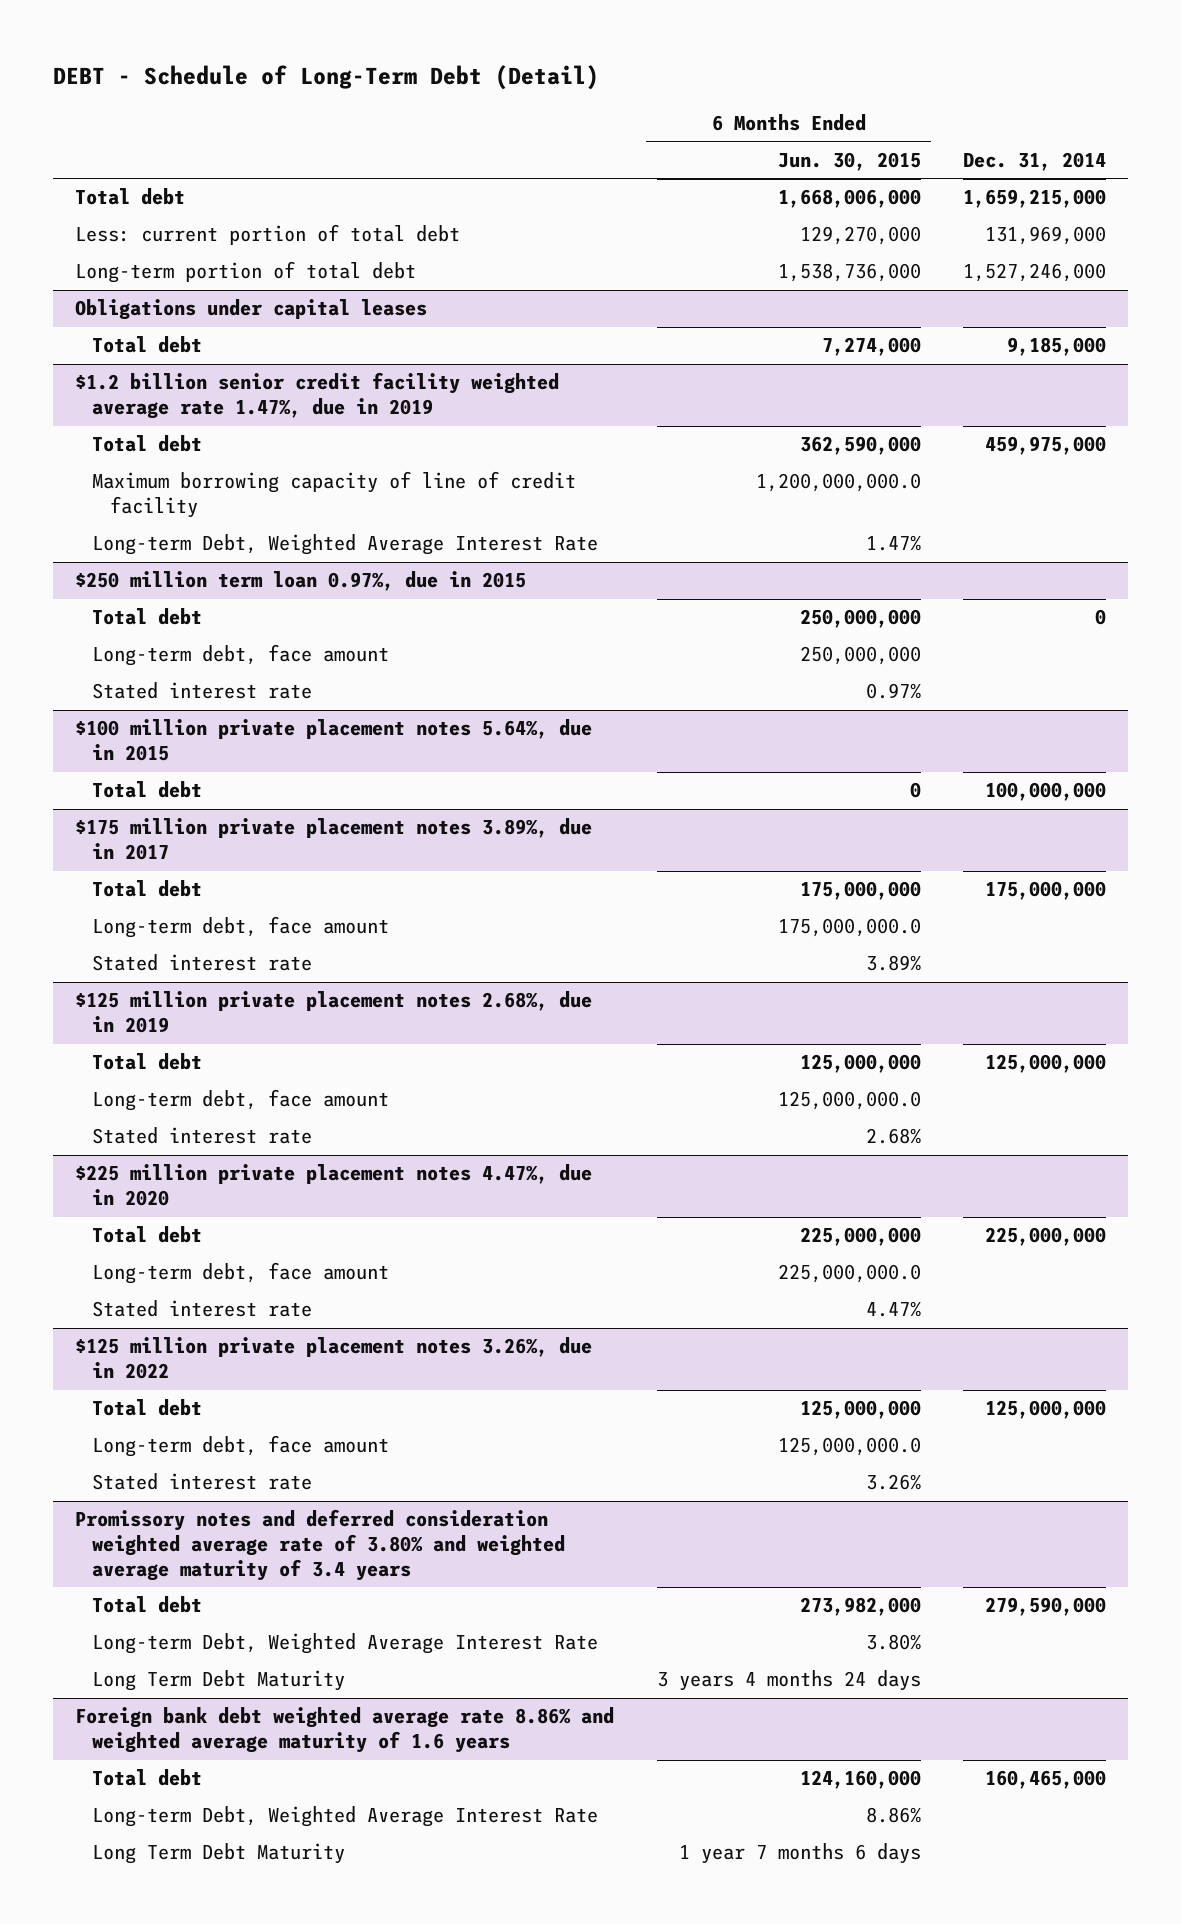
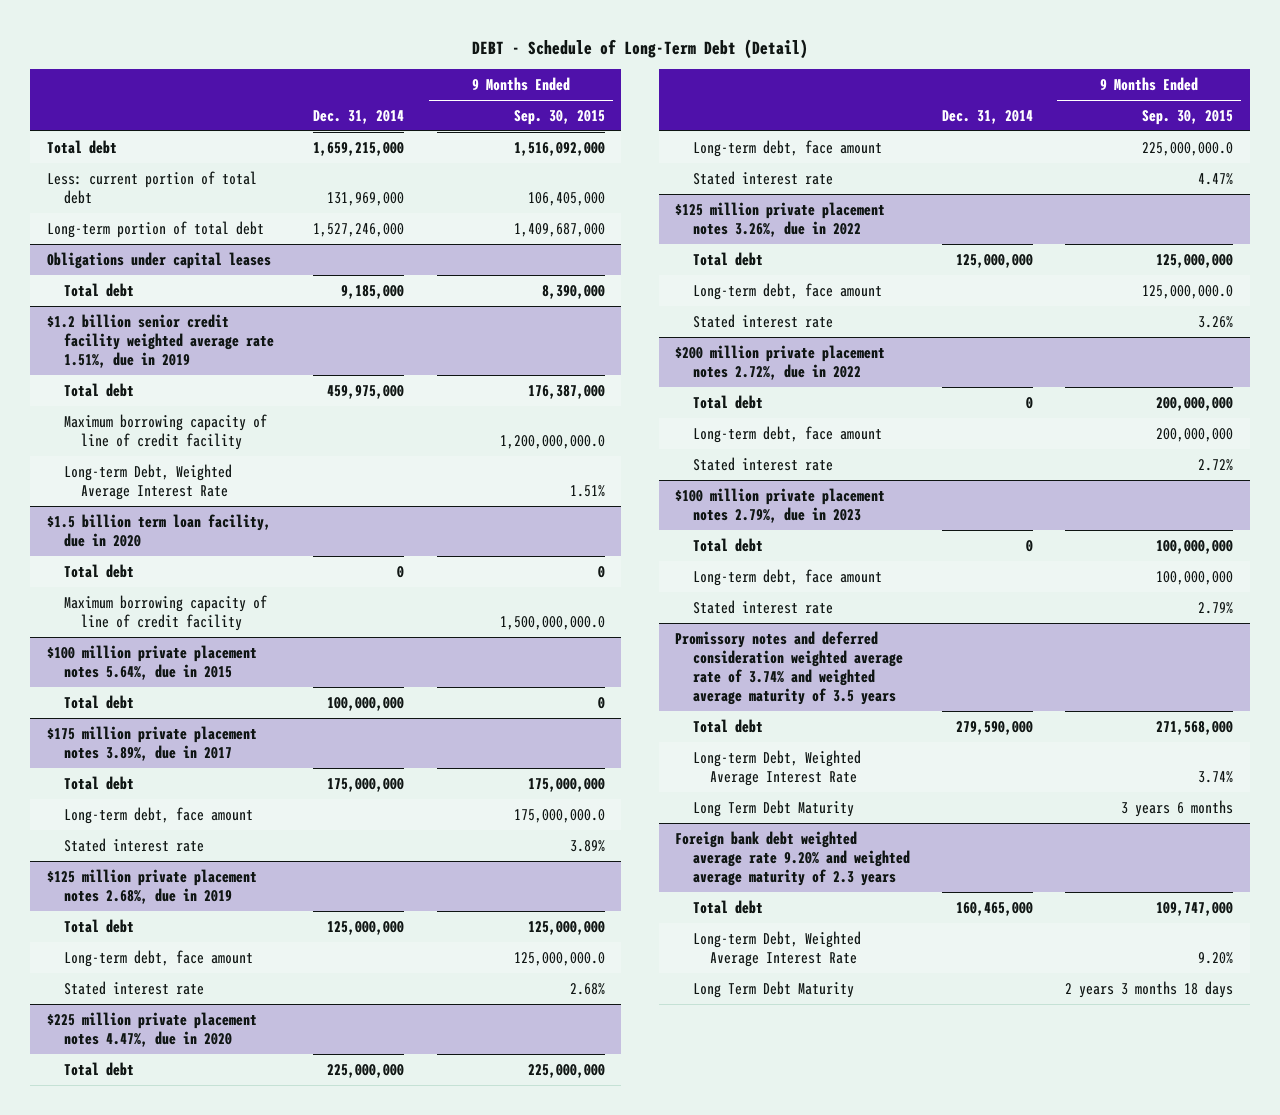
- | 6 Months Ended Jun. 30, 2015 | Dec. 31, 2014
+ | Dec. 31, 2014 | 9 Months Ended Sep. 30, 2015
- $1.2 billion senior credit facility weighted average rate 1.47%, due in 2019
+ $1.2 billion senior credit facility weighted average rate 1.51%, due in 2019
- $250 million term loan 0.97%, due in 2015
- Total debt | 250,000,000 | 0
- Long-term debt, face amount | 250,000,000 |
- Stated interest rate | 0.97% |
+ $1.5 billion term loan facility, due in 2020
+ Total debt | 0 | 0
+ Maximum borrowing capacity of line of credit facility | | 1,500,000,000.0
- Promissory notes and deferred consideration weighted average rate of 3.80% and weighted average maturity of 3.4 years
+ $200 million private placement notes 2.72%, due in 2022
+ Total debt | 0 | 200,000,000
+ Long-term debt, face amount | | 200,000,000
+ Stated interest rate | | 2.72%
+ $100 million private placement notes 2.79%, due in 2023
+ Total debt | 0 | 100,000,000
+ Long-term debt, face amount | | 100,000,000
+ Stated interest rate | | 2.79%
+ Promissory notes and deferred consideration weighted average rate of 3.74% and weighted average maturity of 3.5 years
- Foreign bank debt weighted average rate 8.86% and weighted average maturity of 1.6 years
+ Foreign bank debt weighted average rate 9.20% and weighted average maturity of 2.3 years

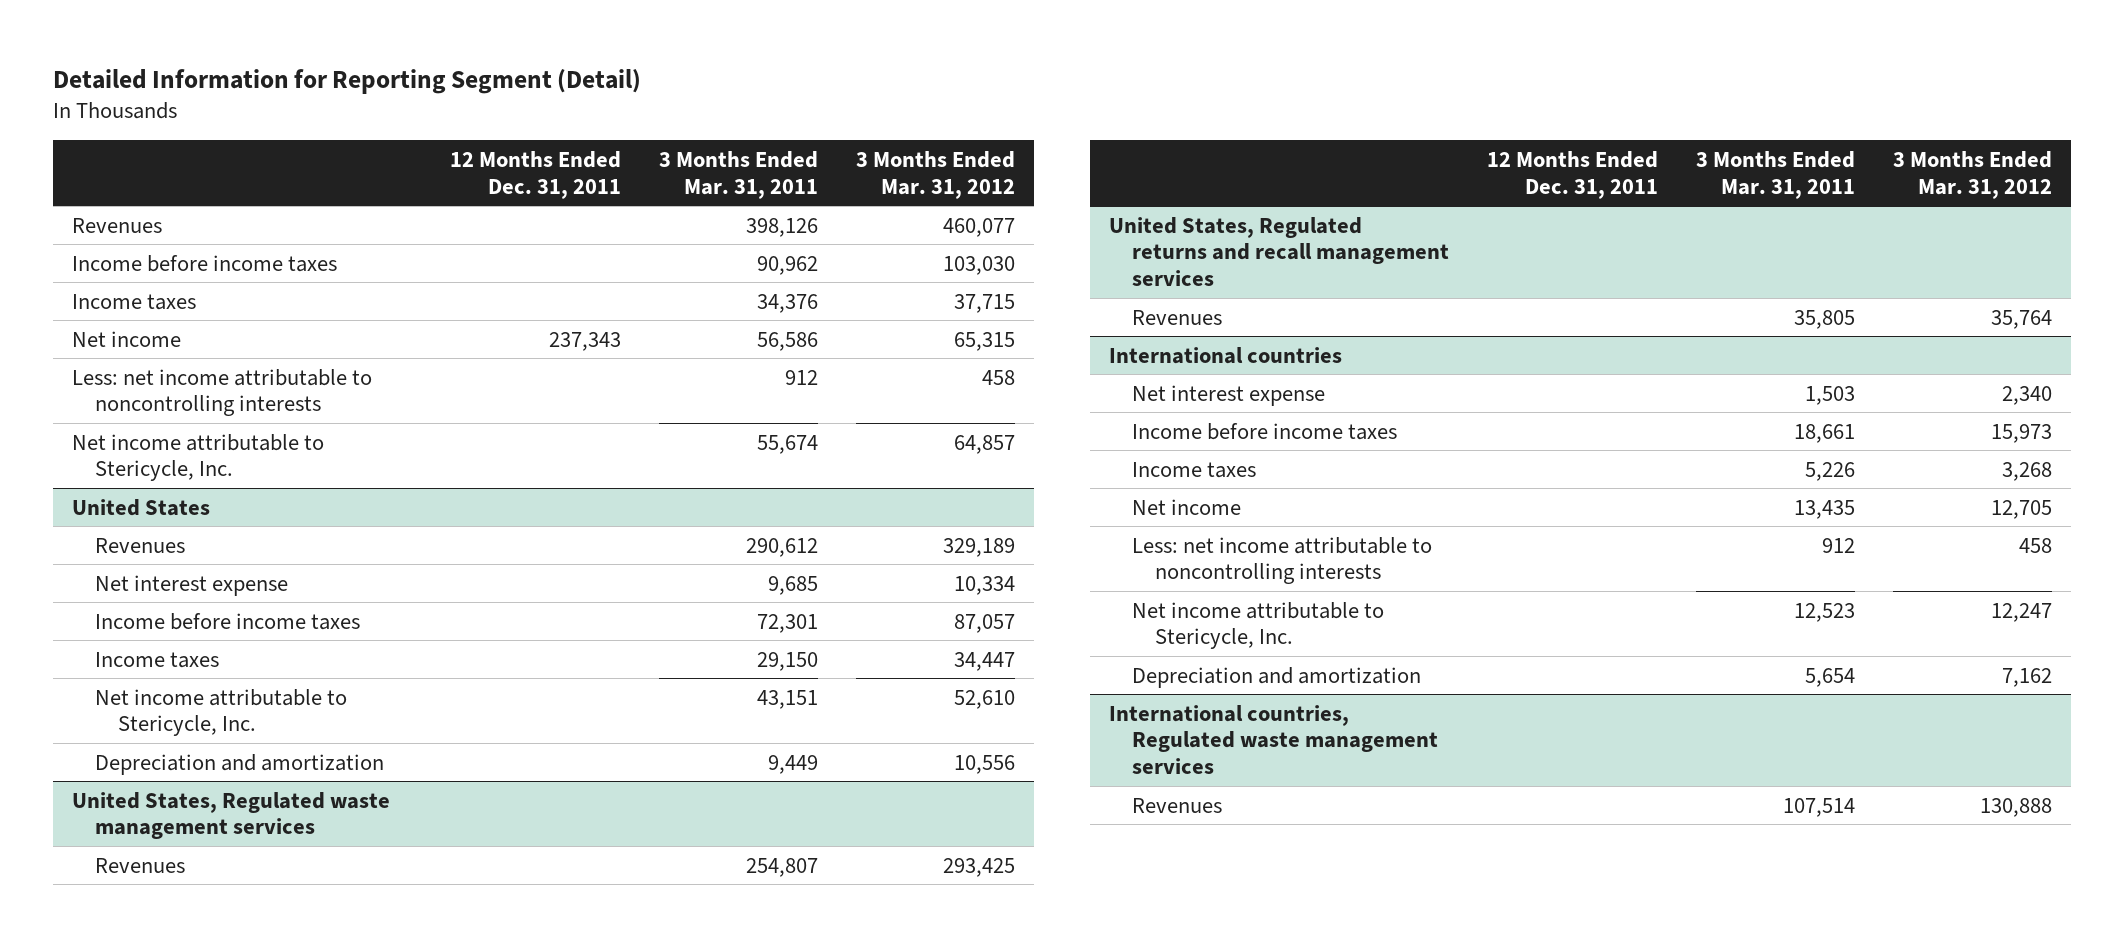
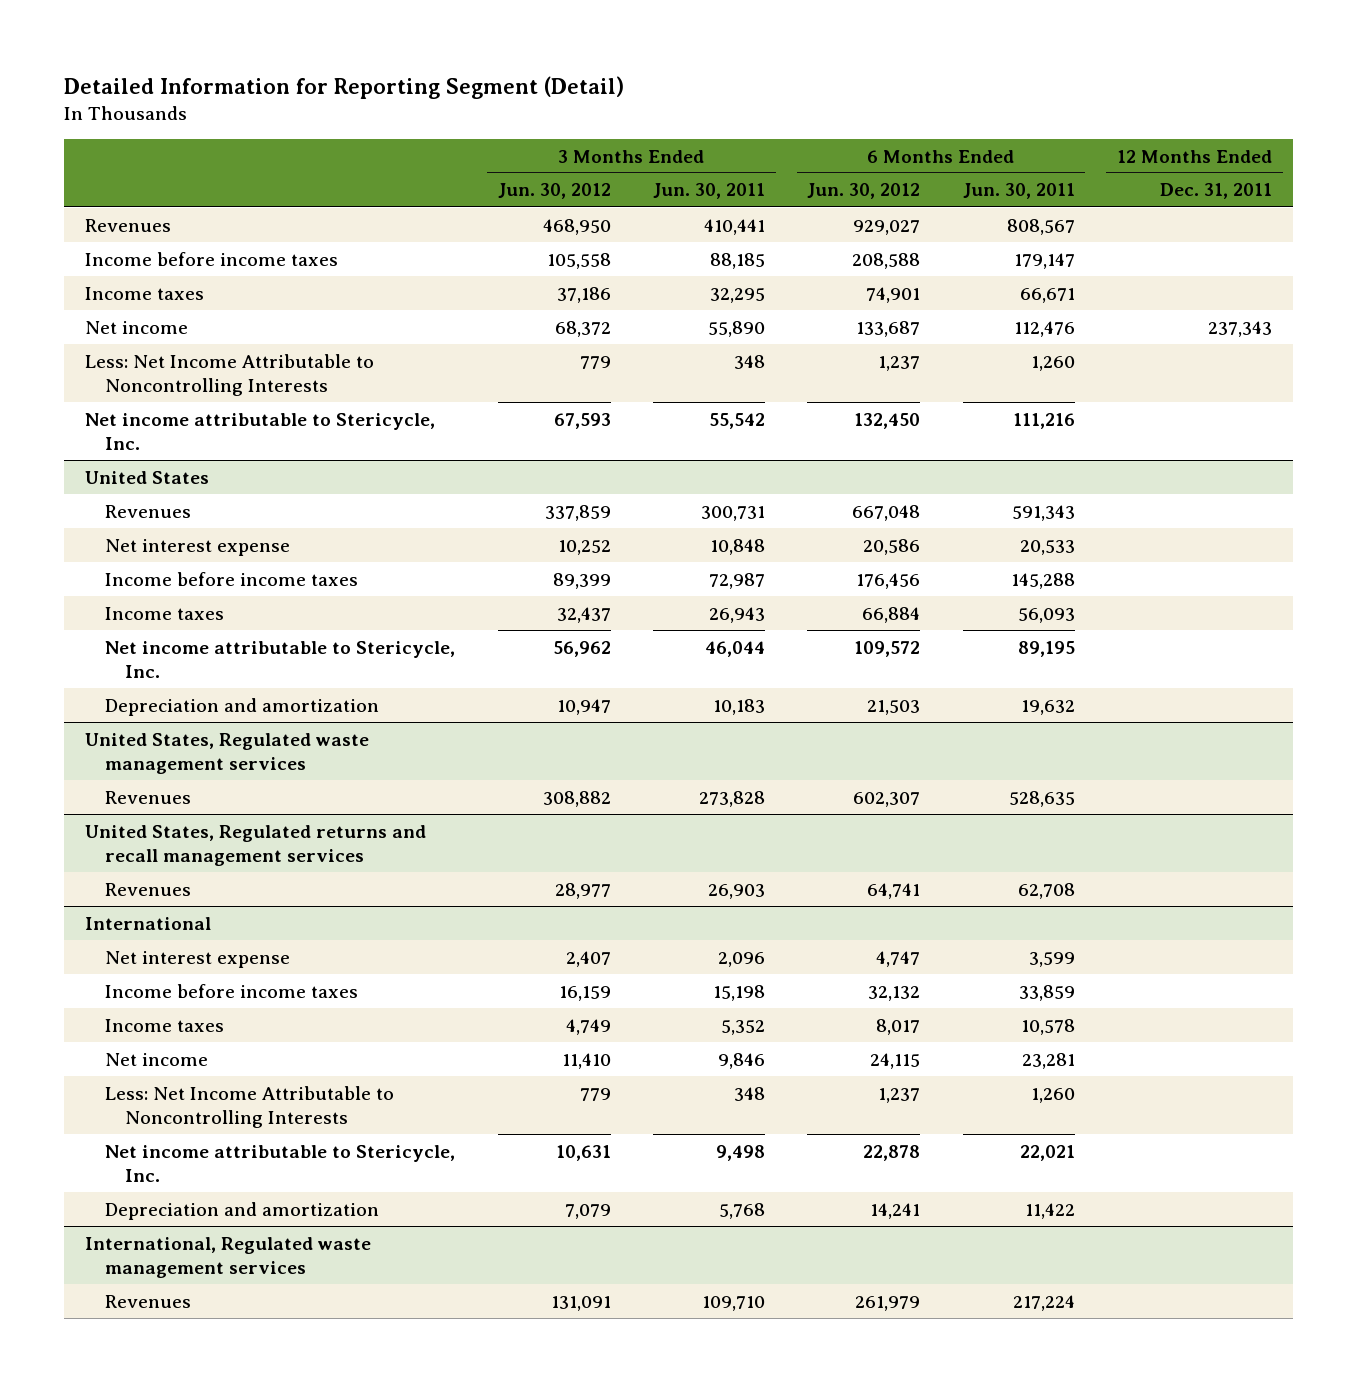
- | 12 Months Ended Dec. 31, 2011 | 3 Months Ended Mar. 31, 2011 | 3 Months Ended Mar. 31, 2012
+ | 3 Months Ended Jun. 30, 2012 | 3 Months Ended Jun. 30, 2011 | 6 Months Ended Jun. 30, 2012 | 6 Months Ended Jun. 30, 2011 | 12 Months Ended Dec. 31, 2011
- Less: net income attributable to noncontrolling interests | | 912 | 458
+ Less: Net Income Attributable to Noncontrolling Interests | 779 | 348 | 1,237 | 1,260 |
- International countries
+ International
- Less: net income attributable to noncontrolling interests | | 912 | 458
+ Less: Net Income Attributable to Noncontrolling Interests | 779 | 348 | 1,237 | 1,260 |
- International countries, Regulated waste management services
+ International, Regulated waste management services

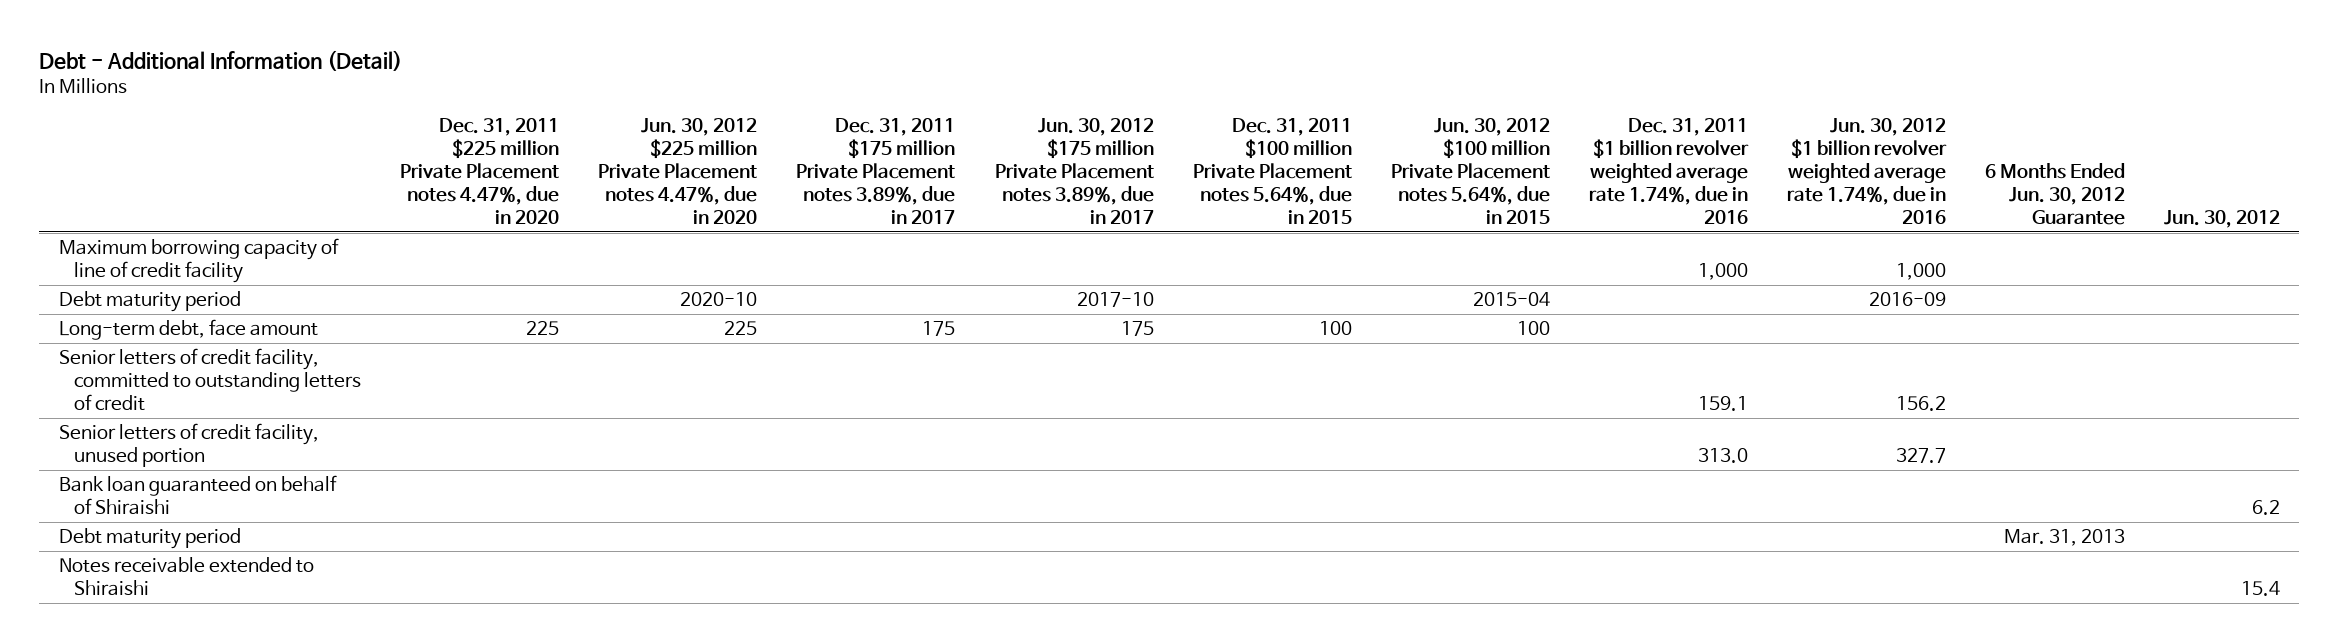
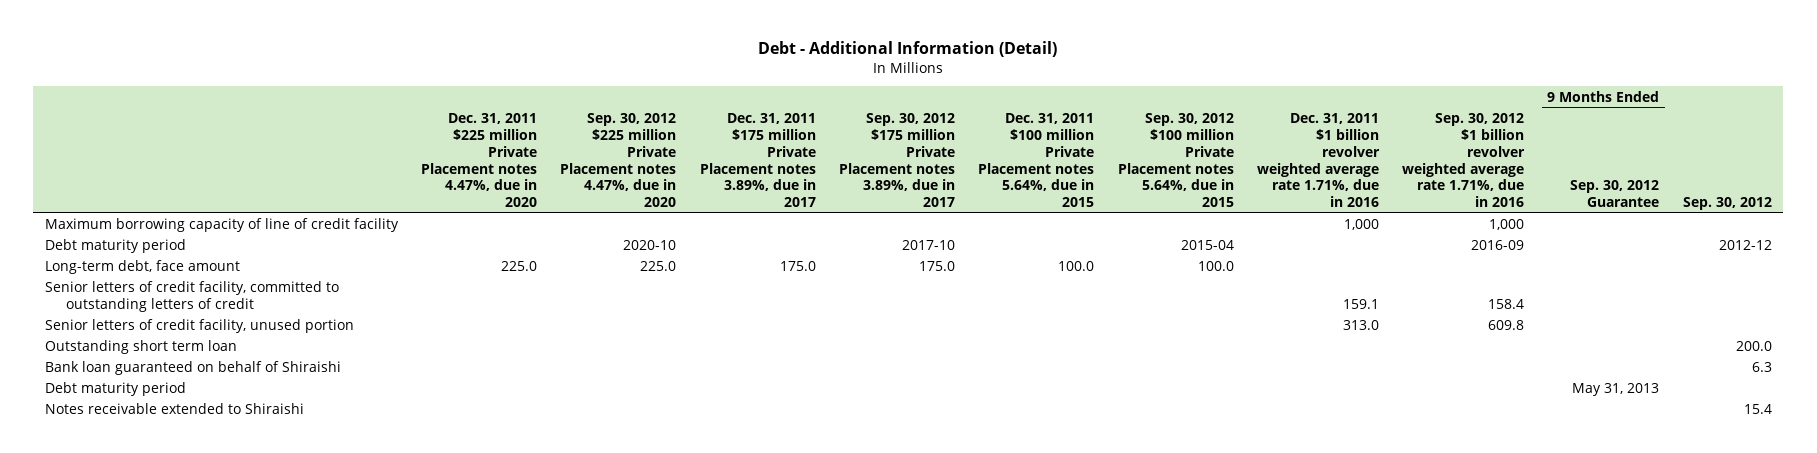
- | Dec. 31, 2011 $225 million Private Placement notes 4.47%, due in 2020 | Jun. 30, 2012 $225 million Private Placement notes 4.47%, due in 2020 | Dec. 31, 2011 $175 million Private Placement notes 3.89%, due in 2017 | Jun. 30, 2012 $175 million Private Placement notes 3.89%, due in 2017 | Dec. 31, 2011 $100 million Private Placement notes 5.64%, due in 2015 | Jun. 30, 2012 $100 million Private Placement notes 5.64%, due in 2015 | Dec. 31, 2011 $1 billion revolver weighted average rate 1.74%, due in 2016 | Jun. 30, 2012 $1 billion revolver weighted average rate 1.74%, due in 2016 | 6 Months Ended Jun. 30, 2012 Guarantee | Jun. 30, 2012
+ | Dec. 31, 2011 $225 million Private Placement notes 4.47%, due in 2020 | Sep. 30, 2012 $225 million Private Placement notes 4.47%, due in 2020 | Dec. 31, 2011 $175 million Private Placement notes 3.89%, due in 2017 | Sep. 30, 2012 $175 million Private Placement notes 3.89%, due in 2017 | Dec. 31, 2011 $100 million Private Placement notes 5.64%, due in 2015 | Sep. 30, 2012 $100 million Private Placement notes 5.64%, due in 2015 | Dec. 31, 2011 $1 billion revolver weighted average rate 1.71%, due in 2016 | Sep. 30, 2012 $1 billion revolver weighted average rate 1.71%, due in 2016 | 9 Months Ended Sep. 30, 2012 Guarantee | Sep. 30, 2012
- Long-term debt, face amount | 225 | 225 | 175 | 175 | 100 | 100 | | | |
+ Long-term debt, face amount | 225.0 | 225.0 | 175.0 | 175.0 | 100.0 | 100.0 | | | |
+ Outstanding short term loan | | | | | | | | | | 200.0

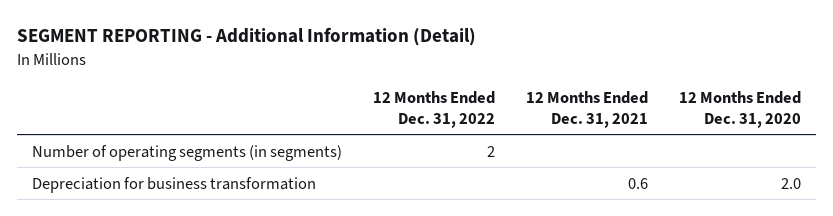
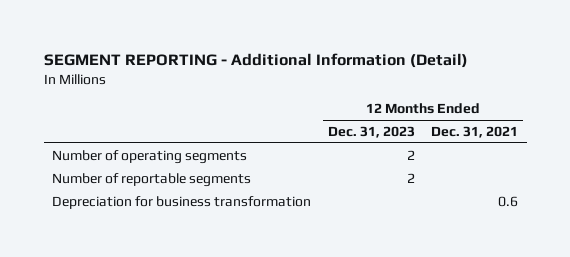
- | 12 Months Ended Dec. 31, 2022 | 12 Months Ended Dec. 31, 2021 | 12 Months Ended Dec. 31, 2020
+ | 12 Months Ended Dec. 31, 2023 | 12 Months Ended Dec. 31, 2021
- Number of operating segments (in segments) | 2 | |
+ Number of operating segments | 2 |
+ Number of reportable segments | 2 |

